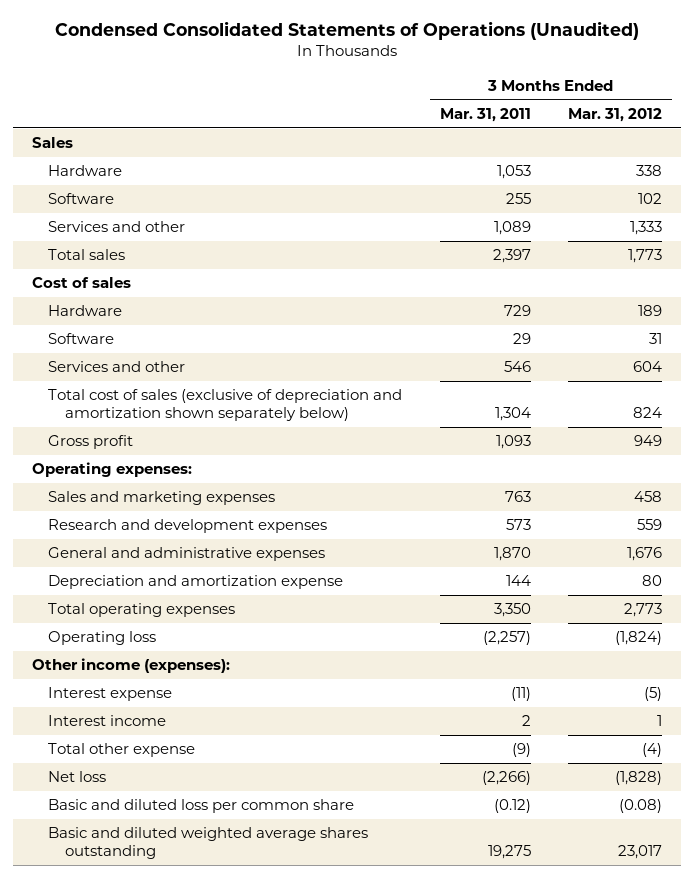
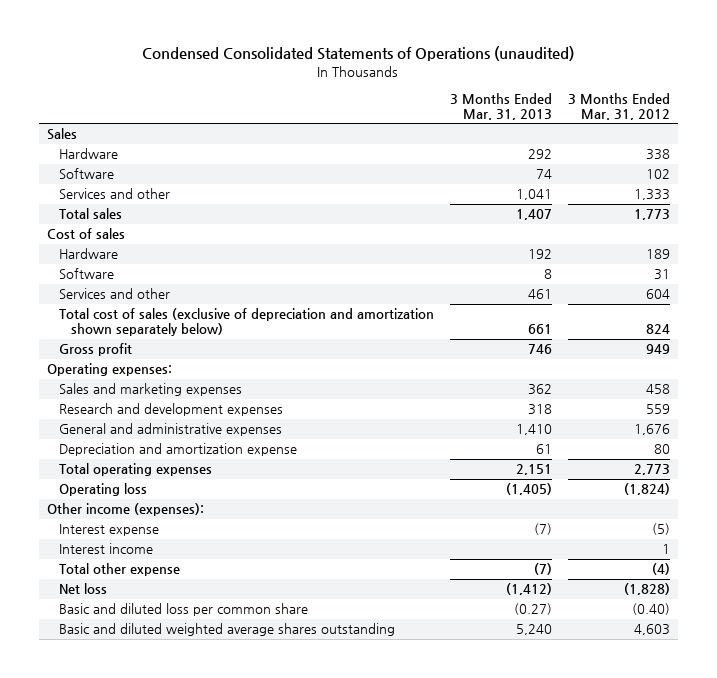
- Condensed Consolidated Statements of Operations (Unaudited)
+ Condensed Consolidated Statements of Operations (unaudited)
- | 3 Months Ended Mar. 31, 2011 | 3 Months Ended Mar. 31, 2012
+ | 3 Months Ended Mar. 31, 2013 | 3 Months Ended Mar. 31, 2012
- Basic and diluted loss per common share | (0.12) | (0.08)
- Basic and diluted weighted average shares outstanding | 19,275 | 23,017
+ Basic and diluted loss per common share | (0.27) | (0.40)
+ Basic and diluted weighted average shares outstanding | 5,240 | 4,603

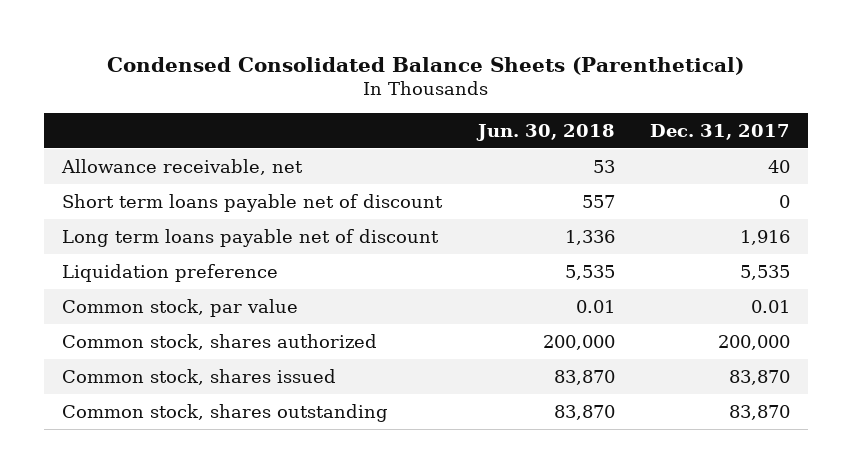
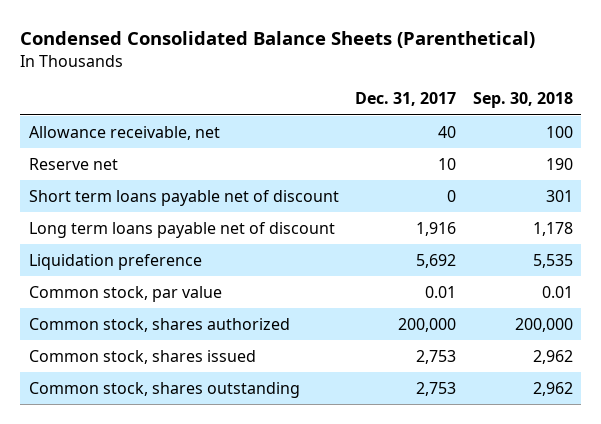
- | Jun. 30, 2018 | Dec. 31, 2017
+ | Dec. 31, 2017 | Sep. 30, 2018
+ Reserve net | 10 | 190
- Liquidation preference | 5,535 | 5,535
+ Liquidation preference | 5,692 | 5,535
- Common stock, shares issued | 83,870 | 83,870
- Common stock, shares outstanding | 83,870 | 83,870
+ Common stock, shares issued | 2,753 | 2,962
+ Common stock, shares outstanding | 2,753 | 2,962

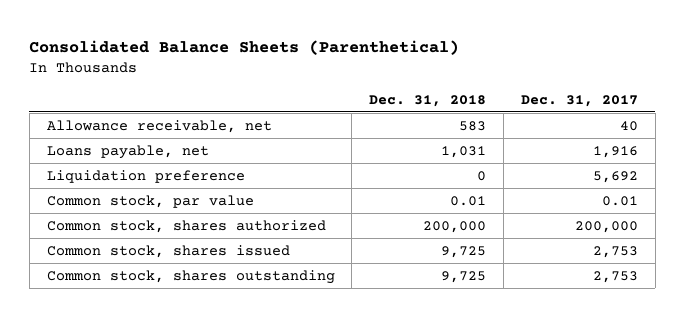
- Condensed Consolidated Balance Sheets (Parenthetical)
+ Consolidated Balance Sheets (Parenthetical)
- | Dec. 31, 2017 | Sep. 30, 2018
+ | Dec. 31, 2018 | Dec. 31, 2017
- Reserve net | 10 | 190
- Short term loans payable net of discount | 0 | 301
- Long term loans payable net of discount | 1,916 | 1,178
+ Loans payable, net | 1,031 | 1,916

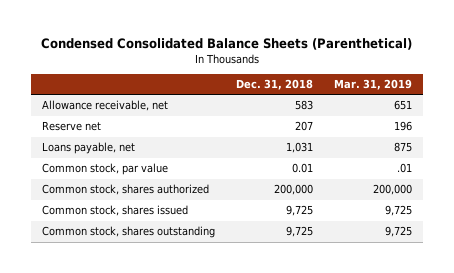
- Consolidated Balance Sheets (Parenthetical)
+ Condensed Consolidated Balance Sheets (Parenthetical)
- | Dec. 31, 2018 | Dec. 31, 2017
+ | Dec. 31, 2018 | Mar. 31, 2019
+ Reserve net | 207 | 196
- Liquidation preference | 0 | 5,692

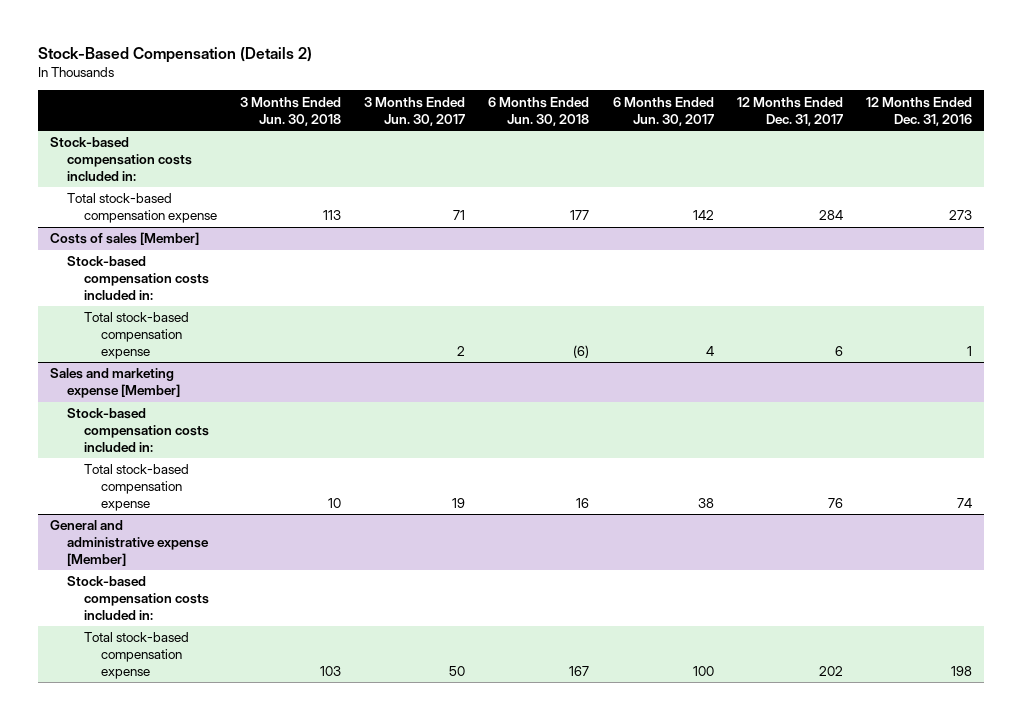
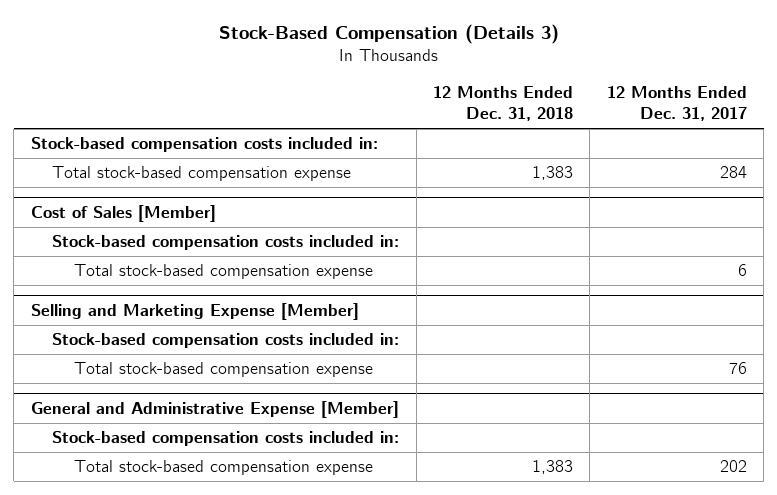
- Stock-Based Compensation (Details 2)
+ Stock-Based Compensation (Details 3)
- | 3 Months Ended Jun. 30, 2018 | 3 Months Ended Jun. 30, 2017 | 6 Months Ended Jun. 30, 2018 | 6 Months Ended Jun. 30, 2017 | 12 Months Ended Dec. 31, 2017 | 12 Months Ended Dec. 31, 2016
+ | 12 Months Ended Dec. 31, 2018 | 12 Months Ended Dec. 31, 2017
- Costs of sales [Member]
+ Cost of Sales [Member]
- Sales and marketing expense [Member]
+ Selling and Marketing Expense [Member]
- General and administrative expense [Member]
+ General and Administrative Expense [Member]

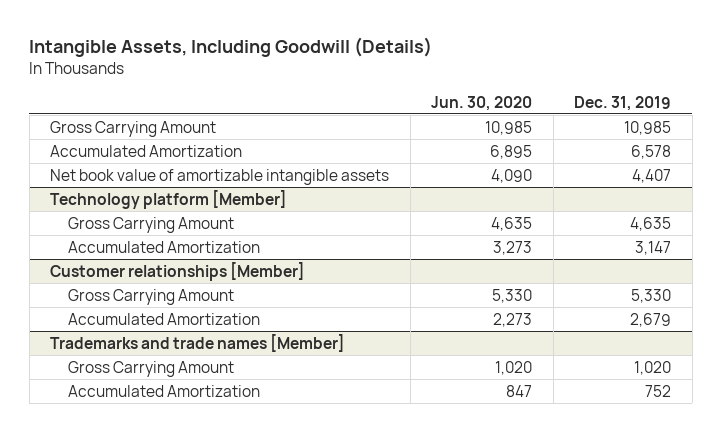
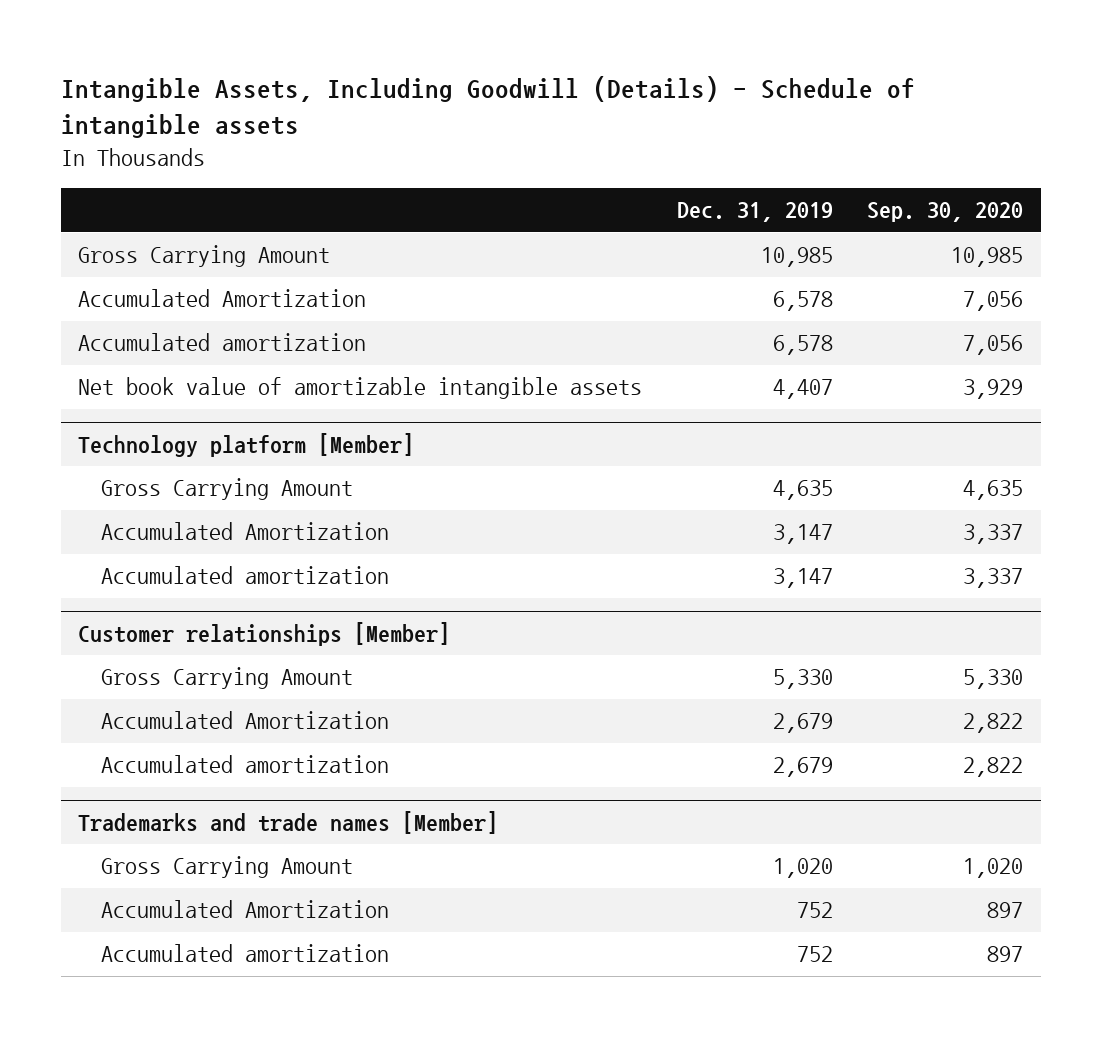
- Intangible Assets, Including Goodwill (Details)
+ Intangible Assets, Including Goodwill (Details) - Schedule of intangible assets
- | Jun. 30, 2020 | Dec. 31, 2019
+ | Dec. 31, 2019 | Sep. 30, 2020
+ Accumulated amortization | 6,578 | 7,056
@ Technology platform [Member]
+ Accumulated amortization | 3,147 | 3,337
@ Customer relationships [Member]
+ Accumulated amortization | 2,679 | 2,822
@ Trademarks and trade names [Member]
+ Accumulated amortization | 752 | 897

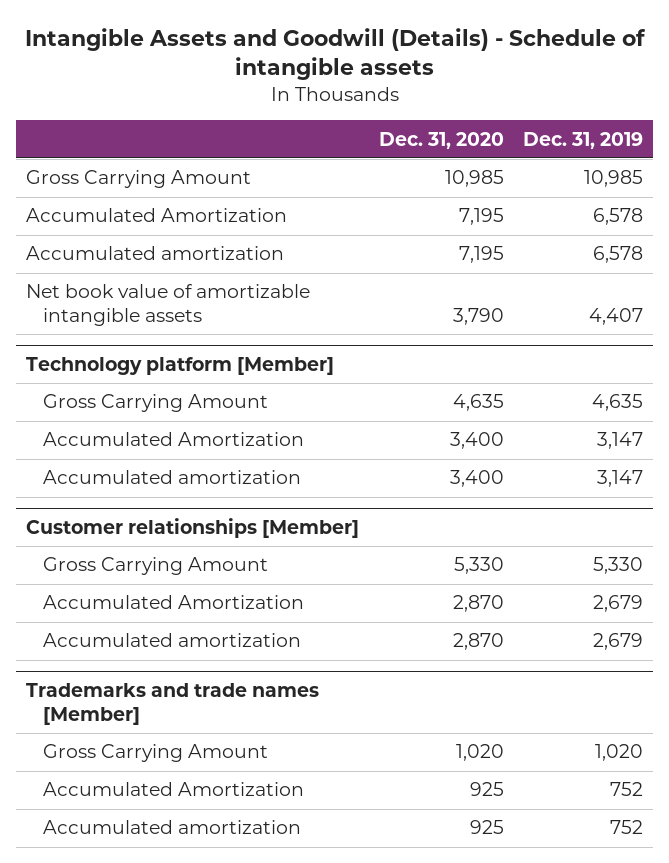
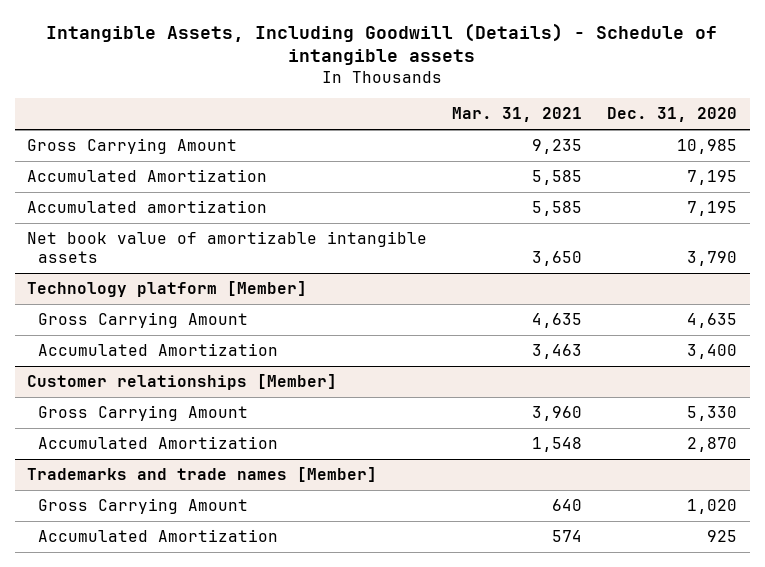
- Intangible Assets and Goodwill (Details) - Schedule of intangible assets
+ Intangible Assets, Including Goodwill (Details) - Schedule of intangible assets
- | Dec. 31, 2020 | Dec. 31, 2019
+ | Mar. 31, 2021 | Dec. 31, 2020
@ Technology platform [Member]
- Accumulated amortization | 3,400 | 3,147
@ Customer relationships [Member]
- Accumulated amortization | 2,870 | 2,679
@ Trademarks and trade names [Member]
- Accumulated amortization | 925 | 752

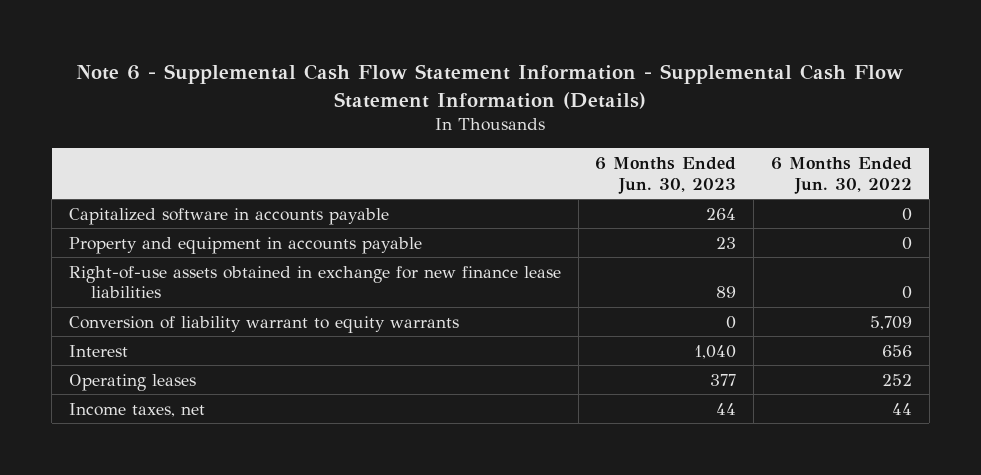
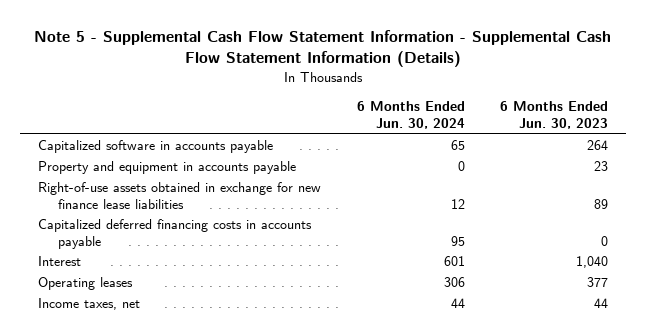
- Note 6 - Supplemental Cash Flow Statement Information - Supplemental Cash Flow Statement Information (Details)
+ Note 5 - Supplemental Cash Flow Statement Information - Supplemental Cash Flow Statement Information (Details)
- | 6 Months Ended Jun. 30, 2023 | 6 Months Ended Jun. 30, 2022
+ | 6 Months Ended Jun. 30, 2024 | 6 Months Ended Jun. 30, 2023
- Conversion of liability warrant to equity warrants | 0 | 5,709
+ Capitalized deferred financing costs in accounts payable | 95 | 0

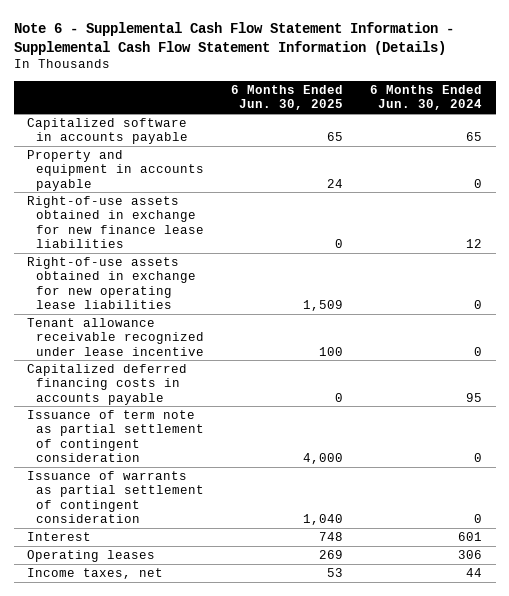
- Note 5 - Supplemental Cash Flow Statement Information - Supplemental Cash Flow Statement Information (Details)
+ Note 6 - Supplemental Cash Flow Statement Information - Supplemental Cash Flow Statement Information (Details)
- | 6 Months Ended Jun. 30, 2024 | 6 Months Ended Jun. 30, 2023
+ | 6 Months Ended Jun. 30, 2025 | 6 Months Ended Jun. 30, 2024
+ Right-of-use assets obtained in exchange for new operating lease liabilities | 1,509 | 0
+ Tenant allowance receivable recognized under lease incentive | 100 | 0
+ Issuance of term note as partial settlement of contingent consideration | 4,000 | 0
+ Issuance of warrants as partial settlement of contingent consideration | 1,040 | 0

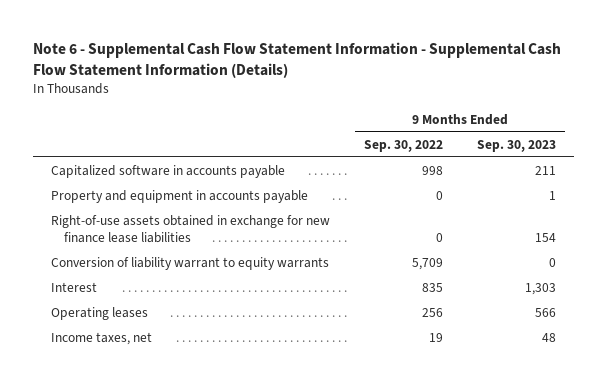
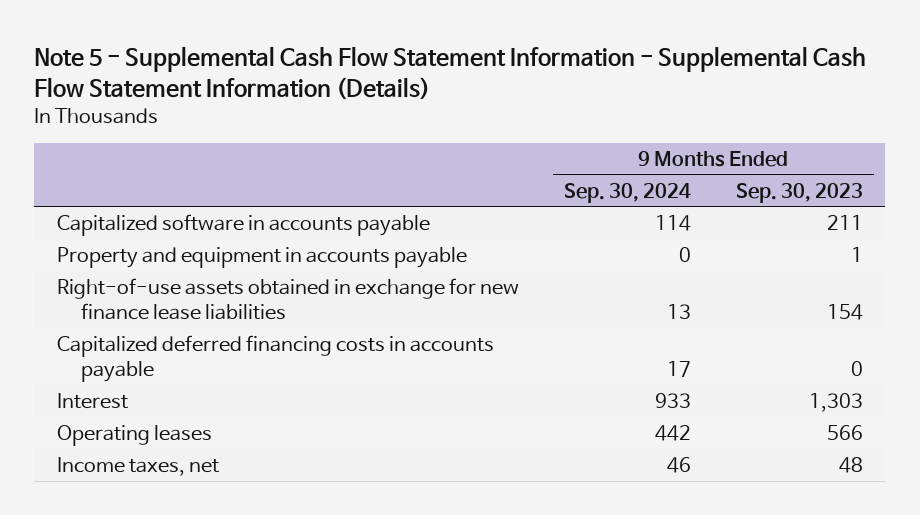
- Note 6 - Supplemental Cash Flow Statement Information - Supplemental Cash Flow Statement Information (Details)
+ Note 5 - Supplemental Cash Flow Statement Information - Supplemental Cash Flow Statement Information (Details)
- | 9 Months Ended Sep. 30, 2022 | 9 Months Ended Sep. 30, 2023
+ | 9 Months Ended Sep. 30, 2024 | 9 Months Ended Sep. 30, 2023
- Conversion of liability warrant to equity warrants | 5,709 | 0
+ Capitalized deferred financing costs in accounts payable | 17 | 0

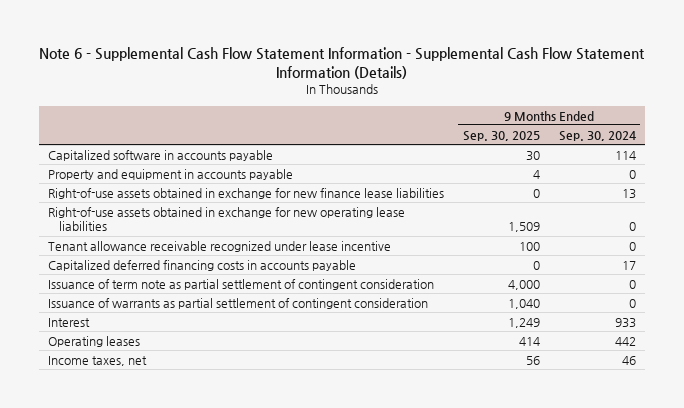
- Note 5 - Supplemental Cash Flow Statement Information - Supplemental Cash Flow Statement Information (Details)
+ Note 6 - Supplemental Cash Flow Statement Information - Supplemental Cash Flow Statement Information (Details)
- | 9 Months Ended Sep. 30, 2024 | 9 Months Ended Sep. 30, 2023
+ | 9 Months Ended Sep. 30, 2025 | 9 Months Ended Sep. 30, 2024
+ Right-of-use assets obtained in exchange for new operating lease liabilities | 1,509 | 0
+ Tenant allowance receivable recognized under lease incentive | 100 | 0
+ Issuance of term note as partial settlement of contingent consideration | 4,000 | 0
+ Issuance of warrants as partial settlement of contingent consideration | 1,040 | 0

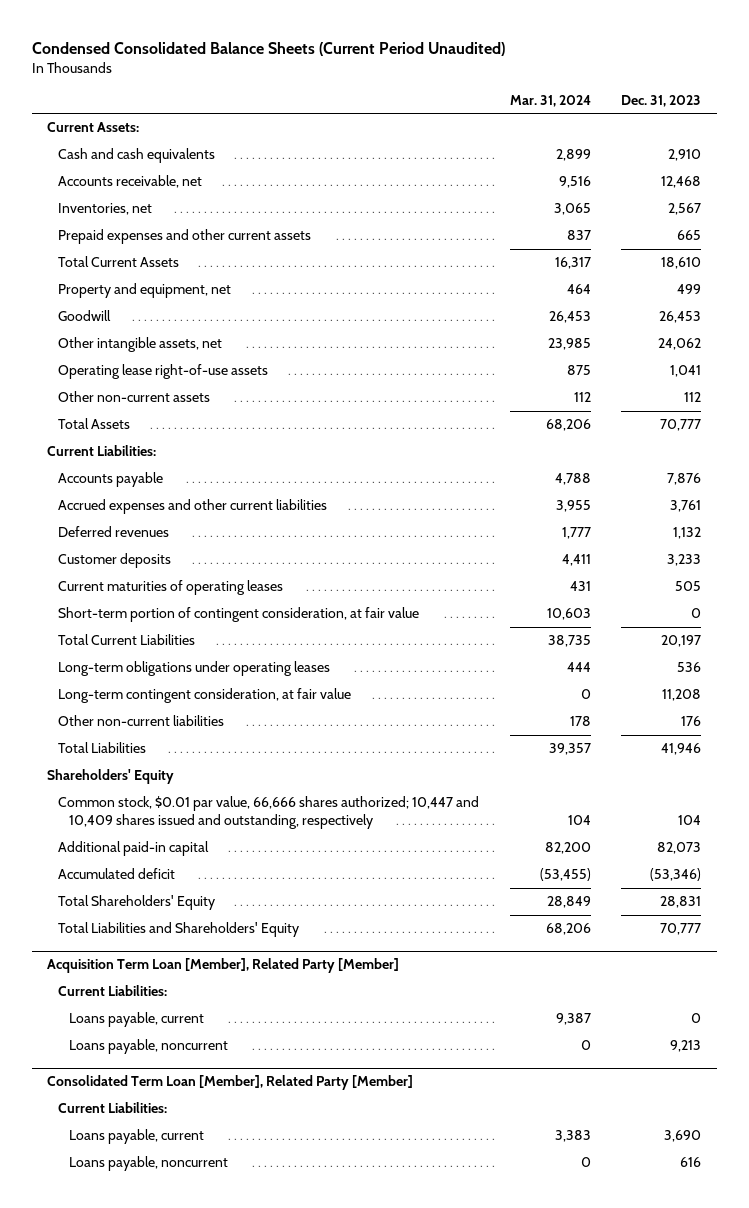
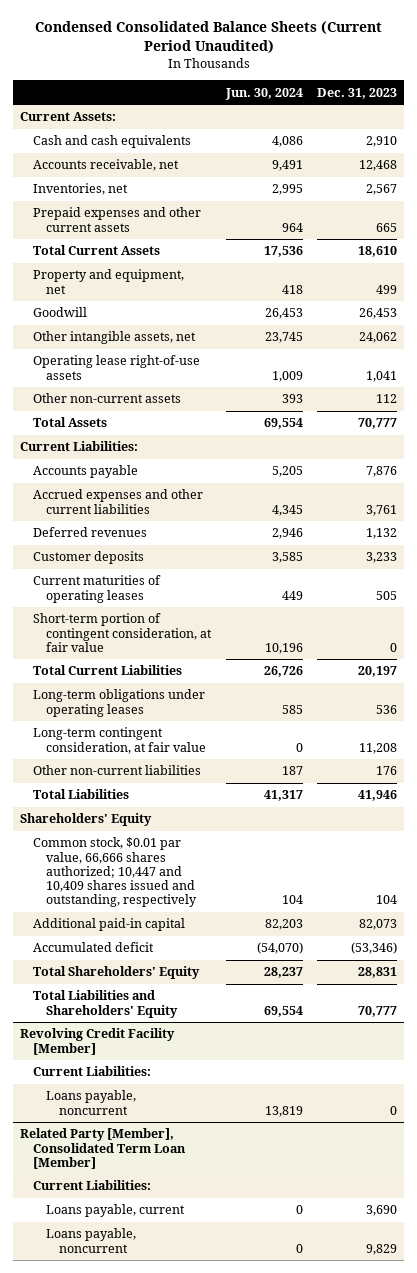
- | Mar. 31, 2024 | Dec. 31, 2023
+ | Jun. 30, 2024 | Dec. 31, 2023
- Acquisition Term Loan [Member], Related Party [Member]
+ Revolving Credit Facility [Member]
- Loans payable, current | 9,387 | 0
- Loans payable, noncurrent | 0 | 9,213
- Consolidated Term Loan [Member], Related Party [Member]
+ Loans payable, noncurrent | 13,819 | 0
+ Related Party [Member], Consolidated Term Loan [Member]
- Loans payable, noncurrent | 0 | 616
+ Loans payable, noncurrent | 0 | 9,829

